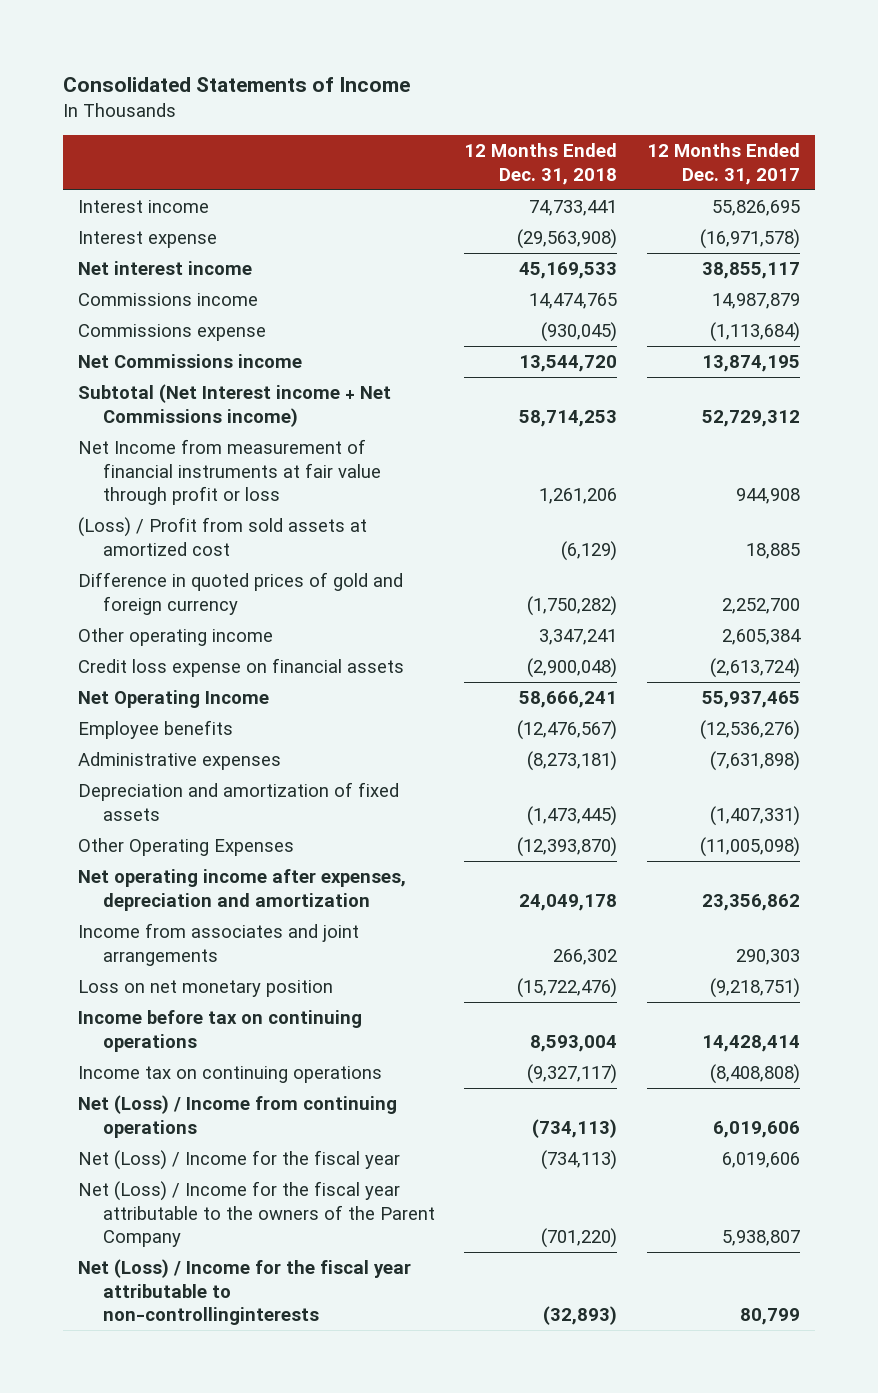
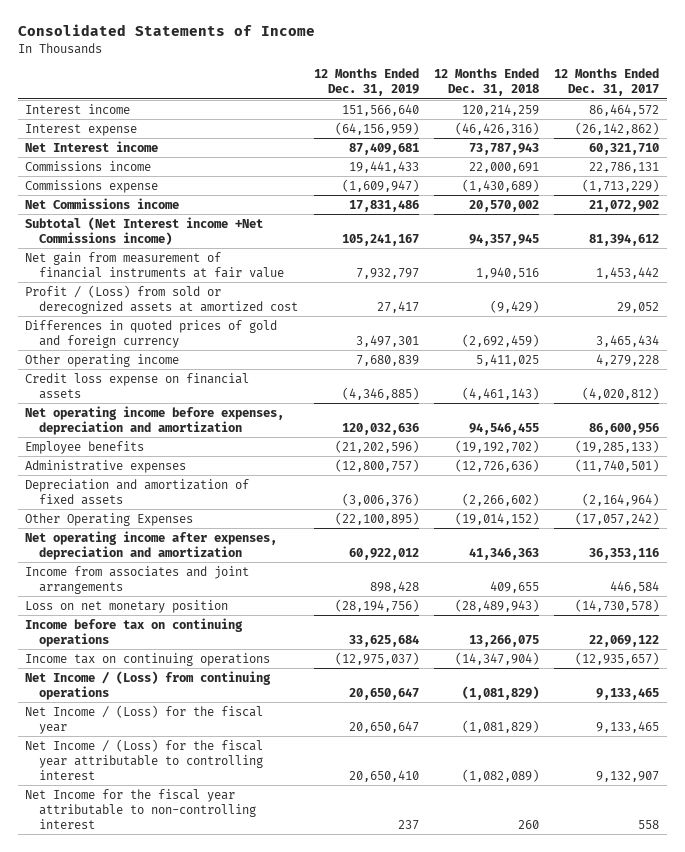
- | 12 Months Ended Dec. 31, 2018 | 12 Months Ended Dec. 31, 2017
+ | 12 Months Ended Dec. 31, 2019 | 12 Months Ended Dec. 31, 2018 | 12 Months Ended Dec. 31, 2017
- Interest income | 74,733,441 | 55,826,695
- Interest expense | (29,563,908) | (16,971,578)
- Net interest income | 45,169,533 | 38,855,117
- Commissions income | 14,474,765 | 14,987,879
- Commissions expense | (930,045) | (1,113,684)
- Net Commissions income | 13,544,720 | 13,874,195
- Subtotal (Net Interest income + Net Commissions income) | 58,714,253 | 52,729,312
- Net Income from measurement of financial instruments at fair value through profit or loss | 1,261,206 | 944,908
- (Loss) / Profit from sold assets at amortized cost | (6,129) | 18,885
- Difference in quoted prices of gold and foreign currency | (1,750,282) | 2,252,700
- Other operating income | 3,347,241 | 2,605,384
- Credit loss expense on financial assets | (2,900,048) | (2,613,724)
- Net Operating Income | 58,666,241 | 55,937,465
- Employee benefits | (12,476,567) | (12,536,276)
- Administrative expenses | (8,273,181) | (7,631,898)
- Depreciation and amortization of fixed assets | (1,473,445) | (1,407,331)
- Other Operating Expenses | (12,393,870) | (11,005,098)
- Net operating income after expenses, depreciation and amortization | 24,049,178 | 23,356,862
- Income from associates and joint arrangements | 266,302 | 290,303
- Loss on net monetary position | (15,722,476) | (9,218,751)
- Income before tax on continuing operations | 8,593,004 | 14,428,414
- Income tax on continuing operations | (9,327,117) | (8,408,808)
- Net (Loss) / Income from continuing operations | (734,113) | 6,019,606
- Net (Loss) / Income for the fiscal year | (734,113) | 6,019,606
- Net (Loss) / Income for the fiscal year attributable to the owners of the Parent Company | (701,220) | 5,938,807
- Net (Loss) / Income for the fiscal year attributable to non-controllinginterests | (32,893) | 80,799
+ Interest income | 151,566,640 | 120,214,259 | 86,464,572
+ Interest expense | (64,156,959) | (46,426,316) | (26,142,862)
+ Net Interest income | 87,409,681 | 73,787,943 | 60,321,710
+ Commissions income | 19,441,433 | 22,000,691 | 22,786,131
+ Commissions expense | (1,609,947) | (1,430,689) | (1,713,229)
+ Net Commissions income | 17,831,486 | 20,570,002 | 21,072,902
+ Subtotal (Net Interest income +Net Commissions income) | 105,241,167 | 94,357,945 | 81,394,612
+ Net gain from measurement of financial instruments at fair value | 7,932,797 | 1,940,516 | 1,453,442
+ Profit / (Loss) from sold or derecognized assets at amortized cost | 27,417 | (9,429) | 29,052
+ Differences in quoted prices of gold and foreign currency | 3,497,301 | (2,692,459) | 3,465,434
+ Other operating income | 7,680,839 | 5,411,025 | 4,279,228
+ Credit loss expense on financial assets | (4,346,885) | (4,461,143) | (4,020,812)
+ Net operating income before expenses, depreciation and amortization | 120,032,636 | 94,546,455 | 86,600,956
+ Employee benefits | (21,202,596) | (19,192,702) | (19,285,133)
+ Administrative expenses | (12,800,757) | (12,726,636) | (11,740,501)
+ Depreciation and amortization of fixed assets | (3,006,376) | (2,266,602) | (2,164,964)
+ Other Operating Expenses | (22,100,895) | (19,014,152) | (17,057,242)
+ Net operating income after expenses, depreciation and amortization | 60,922,012 | 41,346,363 | 36,353,116
+ Income from associates and joint arrangements | 898,428 | 409,655 | 446,584
+ Loss on net monetary position | (28,194,756) | (28,489,943) | (14,730,578)
+ Income before tax on continuing operations | 33,625,684 | 13,266,075 | 22,069,122
+ Income tax on continuing operations | (12,975,037) | (14,347,904) | (12,935,657)
+ Net Income / (Loss) from continuing operations | 20,650,647 | (1,081,829) | 9,133,465
+ Net Income / (Loss) for the fiscal year | 20,650,647 | (1,081,829) | 9,133,465
+ Net Income / (Loss) for the fiscal year attributable to controlling interest | 20,650,410 | (1,082,089) | 9,132,907
+ Net Income for the fiscal year attributable to non-controlling interest | 237 | 260 | 558

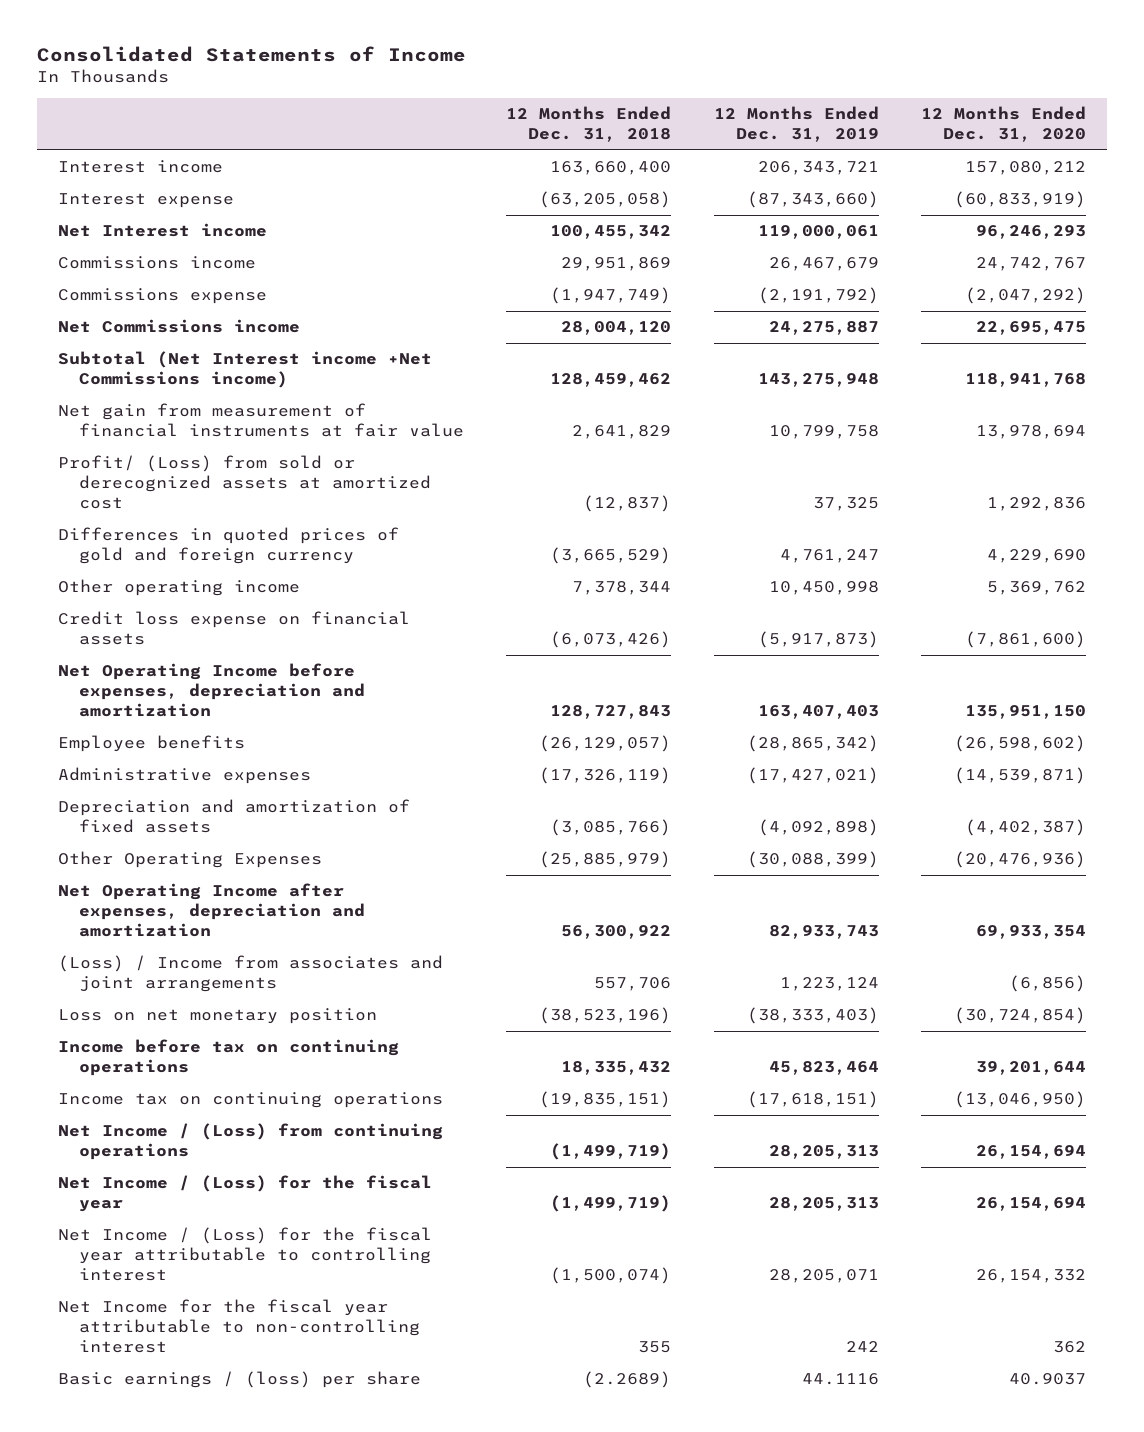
- | 12 Months Ended Dec. 31, 2019 | 12 Months Ended Dec. 31, 2018 | 12 Months Ended Dec. 31, 2017
+ | 12 Months Ended Dec. 31, 2018 | 12 Months Ended Dec. 31, 2019 | 12 Months Ended Dec. 31, 2020
- Interest income | 151,566,640 | 120,214,259 | 86,464,572
- Interest expense | (64,156,959) | (46,426,316) | (26,142,862)
- Net Interest income | 87,409,681 | 73,787,943 | 60,321,710
- Commissions income | 19,441,433 | 22,000,691 | 22,786,131
- Commissions expense | (1,609,947) | (1,430,689) | (1,713,229)
- Net Commissions income | 17,831,486 | 20,570,002 | 21,072,902
- Subtotal (Net Interest income +Net Commissions income) | 105,241,167 | 94,357,945 | 81,394,612
- Net gain from measurement of financial instruments at fair value | 7,932,797 | 1,940,516 | 1,453,442
- Profit / (Loss) from sold or derecognized assets at amortized cost | 27,417 | (9,429) | 29,052
- Differences in quoted prices of gold and foreign currency | 3,497,301 | (2,692,459) | 3,465,434
- Other operating income | 7,680,839 | 5,411,025 | 4,279,228
- Credit loss expense on financial assets | (4,346,885) | (4,461,143) | (4,020,812)
- Net operating income before expenses, depreciation and amortization | 120,032,636 | 94,546,455 | 86,600,956
- Employee benefits | (21,202,596) | (19,192,702) | (19,285,133)
- Administrative expenses | (12,800,757) | (12,726,636) | (11,740,501)
- Depreciation and amortization of fixed assets | (3,006,376) | (2,266,602) | (2,164,964)
- Other Operating Expenses | (22,100,895) | (19,014,152) | (17,057,242)
- Net operating income after expenses, depreciation and amortization | 60,922,012 | 41,346,363 | 36,353,116
- Income from associates and joint arrangements | 898,428 | 409,655 | 446,584
- Loss on net monetary position | (28,194,756) | (28,489,943) | (14,730,578)
- Income before tax on continuing operations | 33,625,684 | 13,266,075 | 22,069,122
- Income tax on continuing operations | (12,975,037) | (14,347,904) | (12,935,657)
- Net Income / (Loss) from continuing operations | 20,650,647 | (1,081,829) | 9,133,465
- Net Income / (Loss) for the fiscal year | 20,650,647 | (1,081,829) | 9,133,465
- Net Income / (Loss) for the fiscal year attributable to controlling interest | 20,650,410 | (1,082,089) | 9,132,907
- Net Income for the fiscal year attributable to non-controlling interest | 237 | 260 | 558
+ Interest income | 163,660,400 | 206,343,721 | 157,080,212
+ Interest expense | (63,205,058) | (87,343,660) | (60,833,919)
+ Net Interest income | 100,455,342 | 119,000,061 | 96,246,293
+ Commissions income | 29,951,869 | 26,467,679 | 24,742,767
+ Commissions expense | (1,947,749) | (2,191,792) | (2,047,292)
+ Net Commissions income | 28,004,120 | 24,275,887 | 22,695,475
+ Subtotal (Net Interest income +Net Commissions income) | 128,459,462 | 143,275,948 | 118,941,768
+ Net gain from measurement of financial instruments at fair value | 2,641,829 | 10,799,758 | 13,978,694
+ Profit/ (Loss) from sold or derecognized assets at amortized cost | (12,837) | 37,325 | 1,292,836
+ Differences in quoted prices of gold and foreign currency | (3,665,529) | 4,761,247 | 4,229,690
+ Other operating income | 7,378,344 | 10,450,998 | 5,369,762
+ Credit loss expense on financial assets | (6,073,426) | (5,917,873) | (7,861,600)
+ Net Operating Income before expenses, depreciation and amortization | 128,727,843 | 163,407,403 | 135,951,150
+ Employee benefits | (26,129,057) | (28,865,342) | (26,598,602)
+ Administrative expenses | (17,326,119) | (17,427,021) | (14,539,871)
+ Depreciation and amortization of fixed assets | (3,085,766) | (4,092,898) | (4,402,387)
+ Other Operating Expenses | (25,885,979) | (30,088,399) | (20,476,936)
+ Net Operating Income after expenses, depreciation and amortization | 56,300,922 | 82,933,743 | 69,933,354
+ (Loss) / Income from associates and joint arrangements | 557,706 | 1,223,124 | (6,856)
+ Loss on net monetary position | (38,523,196) | (38,333,403) | (30,724,854)
+ Income before tax on continuing operations | 18,335,432 | 45,823,464 | 39,201,644
+ Income tax on continuing operations | (19,835,151) | (17,618,151) | (13,046,950)
+ Net Income / (Loss) from continuing operations | (1,499,719) | 28,205,313 | 26,154,694
+ Net Income / (Loss) for the fiscal year | (1,499,719) | 28,205,313 | 26,154,694
+ Net Income / (Loss) for the fiscal year attributable to controlling interest | (1,500,074) | 28,205,071 | 26,154,332
+ Net Income for the fiscal year attributable to non-controlling interest | 355 | 242 | 362
+ Basic earnings / (loss) per share | (2.2689) | 44.1116 | 40.9037

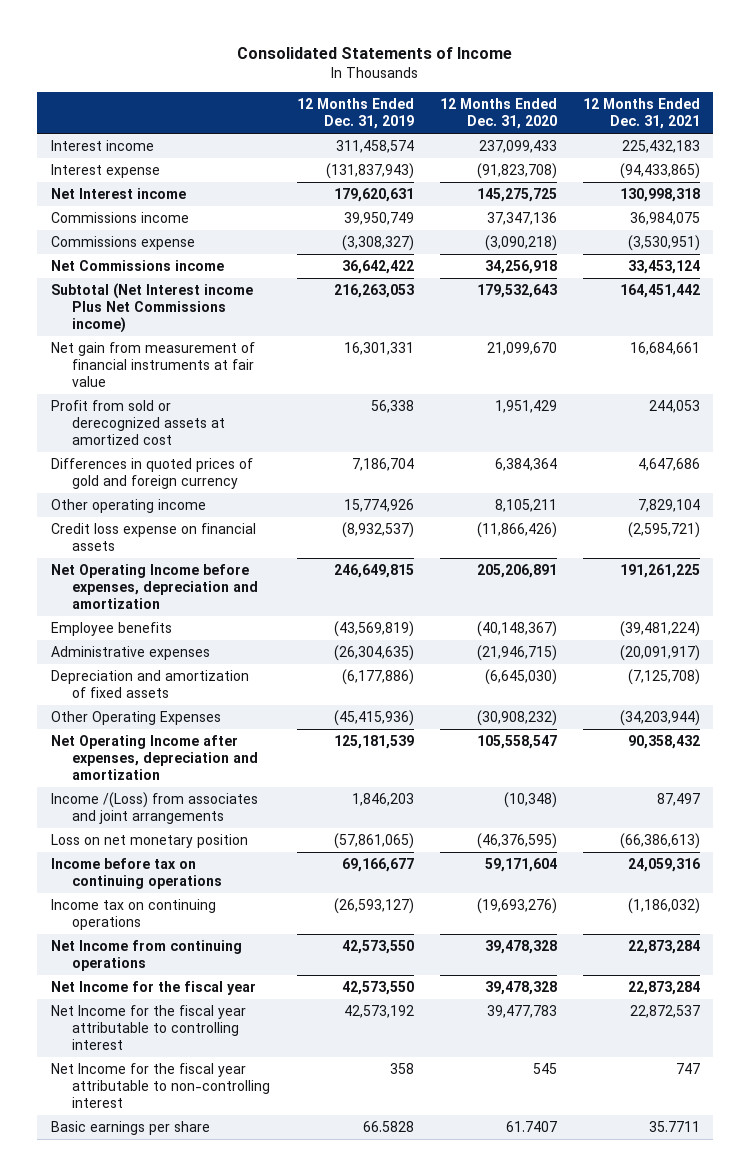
- | 12 Months Ended Dec. 31, 2018 | 12 Months Ended Dec. 31, 2019 | 12 Months Ended Dec. 31, 2020
+ | 12 Months Ended Dec. 31, 2019 | 12 Months Ended Dec. 31, 2020 | 12 Months Ended Dec. 31, 2021
- Interest income | 163,660,400 | 206,343,721 | 157,080,212
- Interest expense | (63,205,058) | (87,343,660) | (60,833,919)
- Net Interest income | 100,455,342 | 119,000,061 | 96,246,293
- Commissions income | 29,951,869 | 26,467,679 | 24,742,767
- Commissions expense | (1,947,749) | (2,191,792) | (2,047,292)
- Net Commissions income | 28,004,120 | 24,275,887 | 22,695,475
- Subtotal (Net Interest income +Net Commissions income) | 128,459,462 | 143,275,948 | 118,941,768
- Net gain from measurement of financial instruments at fair value | 2,641,829 | 10,799,758 | 13,978,694
- Profit/ (Loss) from sold or derecognized assets at amortized cost | (12,837) | 37,325 | 1,292,836
- Differences in quoted prices of gold and foreign currency | (3,665,529) | 4,761,247 | 4,229,690
- Other operating income | 7,378,344 | 10,450,998 | 5,369,762
- Credit loss expense on financial assets | (6,073,426) | (5,917,873) | (7,861,600)
- Net Operating Income before expenses, depreciation and amortization | 128,727,843 | 163,407,403 | 135,951,150
- Employee benefits | (26,129,057) | (28,865,342) | (26,598,602)
- Administrative expenses | (17,326,119) | (17,427,021) | (14,539,871)
- Depreciation and amortization of fixed assets | (3,085,766) | (4,092,898) | (4,402,387)
- Other Operating Expenses | (25,885,979) | (30,088,399) | (20,476,936)
- Net Operating Income after expenses, depreciation and amortization | 56,300,922 | 82,933,743 | 69,933,354
- (Loss) / Income from associates and joint arrangements | 557,706 | 1,223,124 | (6,856)
- Loss on net monetary position | (38,523,196) | (38,333,403) | (30,724,854)
- Income before tax on continuing operations | 18,335,432 | 45,823,464 | 39,201,644
- Income tax on continuing operations | (19,835,151) | (17,618,151) | (13,046,950)
- Net Income / (Loss) from continuing operations | (1,499,719) | 28,205,313 | 26,154,694
- Net Income / (Loss) for the fiscal year | (1,499,719) | 28,205,313 | 26,154,694
- Net Income / (Loss) for the fiscal year attributable to controlling interest | (1,500,074) | 28,205,071 | 26,154,332
- Net Income for the fiscal year attributable to non-controlling interest | 355 | 242 | 362
- Basic earnings / (loss) per share | (2.2689) | 44.1116 | 40.9037
+ Interest income | 311,458,574 | 237,099,433 | 225,432,183
+ Interest expense | (131,837,943) | (91,823,708) | (94,433,865)
+ Net Interest income | 179,620,631 | 145,275,725 | 130,998,318
+ Commissions income | 39,950,749 | 37,347,136 | 36,984,075
+ Commissions expense | (3,308,327) | (3,090,218) | (3,530,951)
+ Net Commissions income | 36,642,422 | 34,256,918 | 33,453,124
+ Subtotal (Net Interest income Plus Net Commissions income) | 216,263,053 | 179,532,643 | 164,451,442
+ Net gain from measurement of financial instruments at fair value | 16,301,331 | 21,099,670 | 16,684,661
+ Profit from sold or derecognized assets at amortized cost | 56,338 | 1,951,429 | 244,053
+ Differences in quoted prices of gold and foreign currency | 7,186,704 | 6,384,364 | 4,647,686
+ Other operating income | 15,774,926 | 8,105,211 | 7,829,104
+ Credit loss expense on financial assets | (8,932,537) | (11,866,426) | (2,595,721)
+ Net Operating Income before expenses, depreciation and amortization | 246,649,815 | 205,206,891 | 191,261,225
+ Employee benefits | (43,569,819) | (40,148,367) | (39,481,224)
+ Administrative expenses | (26,304,635) | (21,946,715) | (20,091,917)
+ Depreciation and amortization of fixed assets | (6,177,886) | (6,645,030) | (7,125,708)
+ Other Operating Expenses | (45,415,936) | (30,908,232) | (34,203,944)
+ Net Operating Income after expenses, depreciation and amortization | 125,181,539 | 105,558,547 | 90,358,432
+ Income /(Loss) from associates and joint arrangements | 1,846,203 | (10,348) | 87,497
+ Loss on net monetary position | (57,861,065) | (46,376,595) | (66,386,613)
+ Income before tax on continuing operations | 69,166,677 | 59,171,604 | 24,059,316
+ Income tax on continuing operations | (26,593,127) | (19,693,276) | (1,186,032)
+ Net Income from continuing operations | 42,573,550 | 39,478,328 | 22,873,284
+ Net Income for the fiscal year | 42,573,550 | 39,478,328 | 22,873,284
+ Net Income for the fiscal year attributable to controlling interest | 42,573,192 | 39,477,783 | 22,872,537
+ Net Income for the fiscal year attributable to non-controlling interest | 358 | 545 | 747
+ Basic earnings per share | 66.5828 | 61.7407 | 35.7711

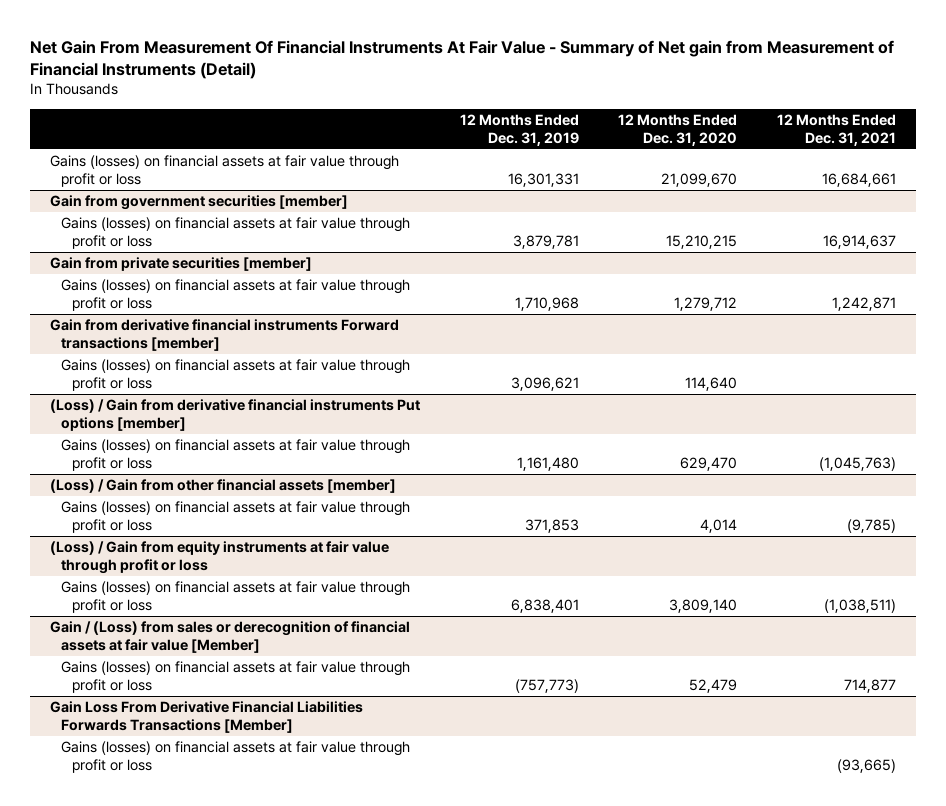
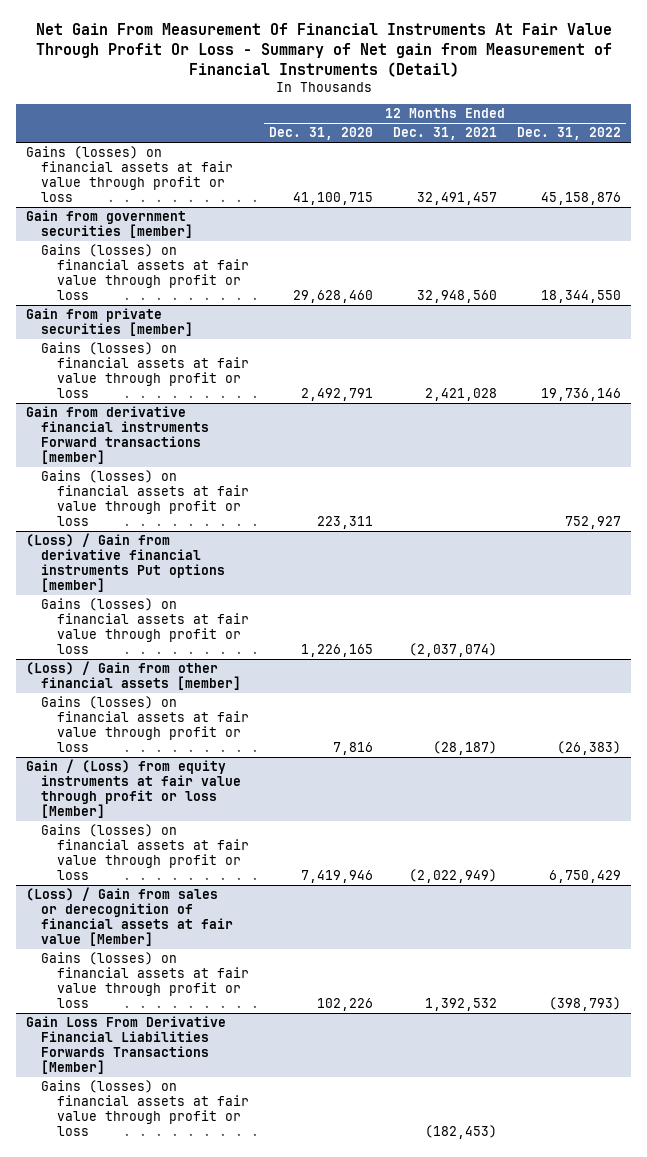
- Net Gain From Measurement Of Financial Instruments At Fair Value - Summary of Net gain from Measurement of Financial Instruments (Detail)
+ Net Gain From Measurement Of Financial Instruments At Fair Value Through Profit Or Loss - Summary of Net gain from Measurement of Financial Instruments (Detail)
- | 12 Months Ended Dec. 31, 2019 | 12 Months Ended Dec. 31, 2020 | 12 Months Ended Dec. 31, 2021
+ | 12 Months Ended Dec. 31, 2020 | 12 Months Ended Dec. 31, 2021 | 12 Months Ended Dec. 31, 2022
- Gains (losses) on financial assets at fair value through profit or loss | 16,301,331 | 21,099,670 | 16,684,661
+ Gains (losses) on financial assets at fair value through profit or loss | 41,100,715 | 32,491,457 | 45,158,876
@ Gain from government securities [member]
- Gains (losses) on financial assets at fair value through profit or loss | 3,879,781 | 15,210,215 | 16,914,637
+ Gains (losses) on financial assets at fair value through profit or loss | 29,628,460 | 32,948,560 | 18,344,550
@ Gain from private securities [member]
- Gains (losses) on financial assets at fair value through profit or loss | 1,710,968 | 1,279,712 | 1,242,871
+ Gains (losses) on financial assets at fair value through profit or loss | 2,492,791 | 2,421,028 | 19,736,146
@ Gain from derivative financial instruments Forward transactions [member]
- Gains (losses) on financial assets at fair value through profit or loss | 3,096,621 | 114,640 |
+ Gains (losses) on financial assets at fair value through profit or loss | 223,311 | | 752,927
@ (Loss) / Gain from derivative financial instruments Put options [member]
- Gains (losses) on financial assets at fair value through profit or loss | 1,161,480 | 629,470 | (1,045,763)
+ Gains (losses) on financial assets at fair value through profit or loss | 1,226,165 | (2,037,074) |
@ (Loss) / Gain from other financial assets [member]
- Gains (losses) on financial assets at fair value through profit or loss | 371,853 | 4,014 | (9,785)
- (Loss) / Gain from equity instruments at fair value through profit or loss
- Gains (losses) on financial assets at fair value through profit or loss | 6,838,401 | 3,809,140 | (1,038,511)
- Gain / (Loss) from sales or derecognition of financial assets at fair value [Member]
- Gains (losses) on financial assets at fair value through profit or loss | (757,773) | 52,479 | 714,877
@ (Loss) / Gain from other financial assets [member]
+ Gains (losses) on financial assets at fair value through profit or loss | 7,816 | (28,187) | (26,383)
+ Gain / (Loss) from equity instruments at fair value through profit or loss [Member]
+ Gains (losses) on financial assets at fair value through profit or loss | 7,419,946 | (2,022,949) | 6,750,429
+ (Loss) / Gain from sales or derecognition of financial assets at fair value [Member]
+ Gains (losses) on financial assets at fair value through profit or loss | 102,226 | 1,392,532 | (398,793)
@ Gain Loss From Derivative Financial Liabilities Forwards Transactions [Member]
- Gains (losses) on financial assets at fair value through profit or loss | | | (93,665)
+ Gains (losses) on financial assets at fair value through profit or loss | | (182,453) |

